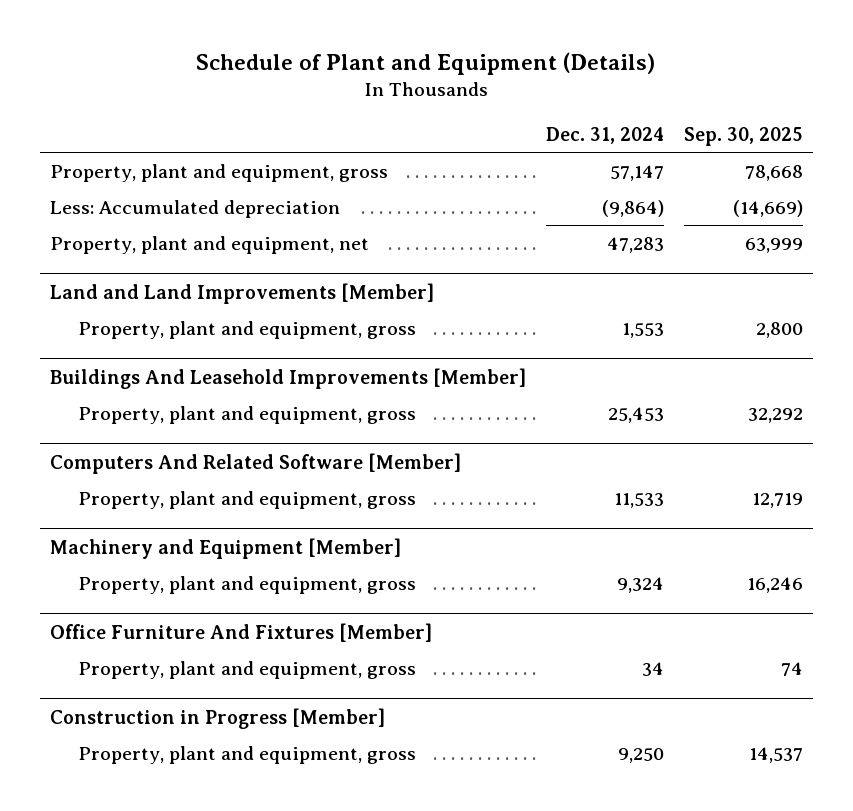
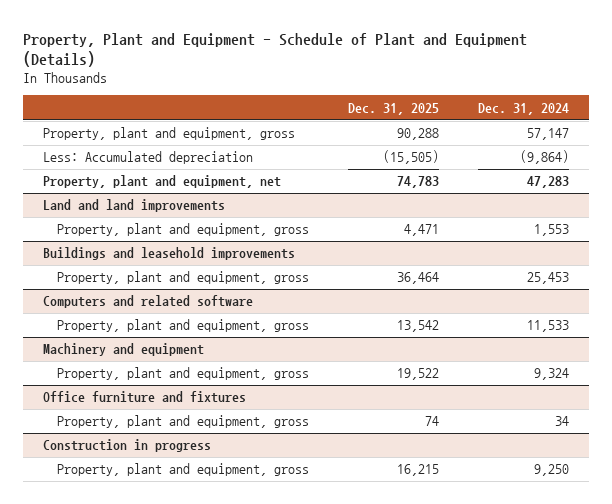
- Schedule of Plant and Equipment (Details)
+ Property, Plant and Equipment - Schedule of Plant and Equipment (Details)
- | Dec. 31, 2024 | Sep. 30, 2025
+ | Dec. 31, 2025 | Dec. 31, 2024
- Land and Land Improvements [Member]
+ Land and land improvements
- Buildings And Leasehold Improvements [Member]
+ Buildings and leasehold improvements
- Computers And Related Software [Member]
+ Computers and related software
- Machinery and Equipment [Member]
+ Machinery and equipment
- Office Furniture And Fixtures [Member]
+ Office furniture and fixtures
- Construction in Progress [Member]
+ Construction in progress

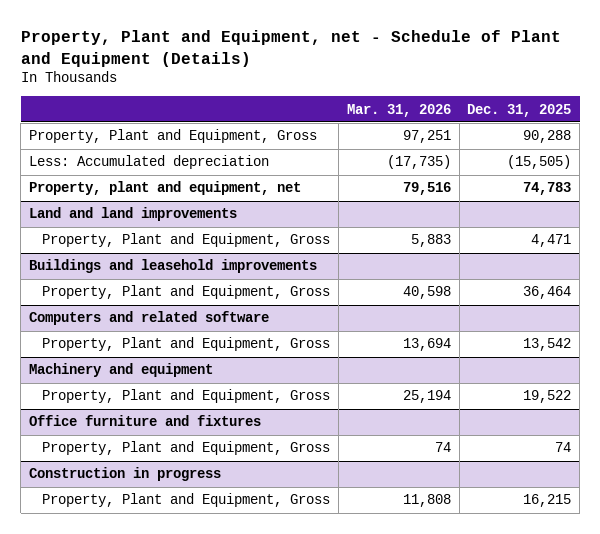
- Property, Plant and Equipment - Schedule of Plant and Equipment (Details)
+ Property, Plant and Equipment, net - Schedule of Plant and Equipment (Details)
- | Dec. 31, 2025 | Dec. 31, 2024
+ | Mar. 31, 2026 | Dec. 31, 2025
- Property, plant and equipment, gross | 90,288 | 57,147
+ Property, Plant and Equipment, Gross | 97,251 | 90,288
@ Land and land improvements
- Property, plant and equipment, gross | 4,471 | 1,553
+ Property, Plant and Equipment, Gross | 5,883 | 4,471
@ Buildings and leasehold improvements
- Property, plant and equipment, gross | 36,464 | 25,453
+ Property, Plant and Equipment, Gross | 40,598 | 36,464
@ Computers and related software
- Property, plant and equipment, gross | 13,542 | 11,533
+ Property, Plant and Equipment, Gross | 13,694 | 13,542
@ Machinery and equipment
- Property, plant and equipment, gross | 19,522 | 9,324
+ Property, Plant and Equipment, Gross | 25,194 | 19,522
@ Office furniture and fixtures
- Property, plant and equipment, gross | 74 | 34
+ Property, Plant and Equipment, Gross | 74 | 74
@ Construction in progress
- Property, plant and equipment, gross | 16,215 | 9,250
+ Property, Plant and Equipment, Gross | 11,808 | 16,215

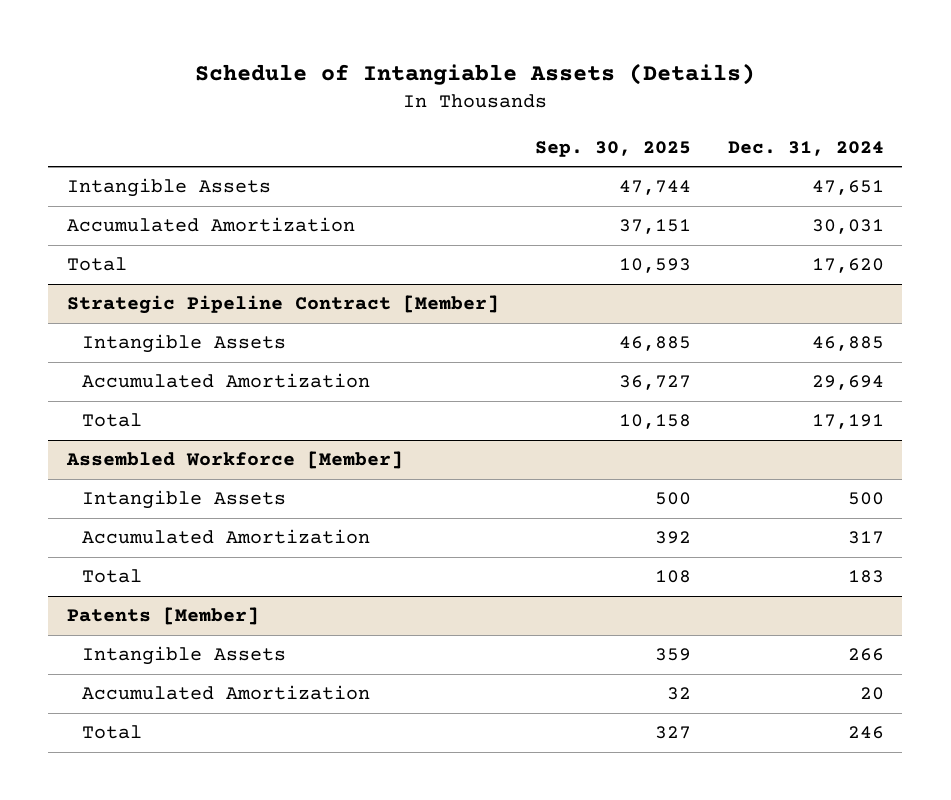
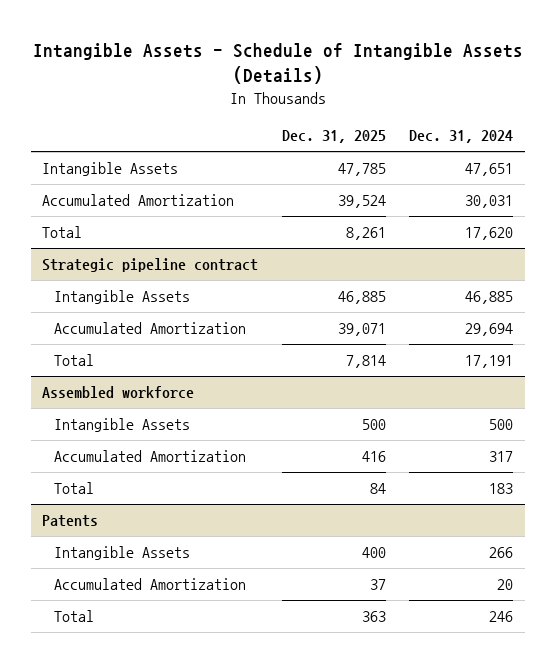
- Schedule of Intangiable Assets (Details)
+ Intangible Assets - Schedule of Intangible Assets (Details)
- | Sep. 30, 2025 | Dec. 31, 2024
+ | Dec. 31, 2025 | Dec. 31, 2024
- Strategic Pipeline Contract [Member]
+ Strategic pipeline contract
- Assembled Workforce [Member]
+ Assembled workforce
- Patents [Member]
+ Patents

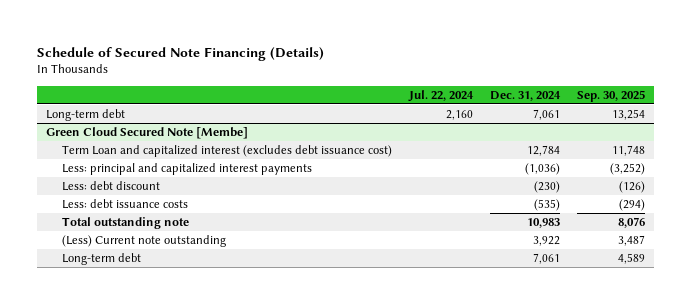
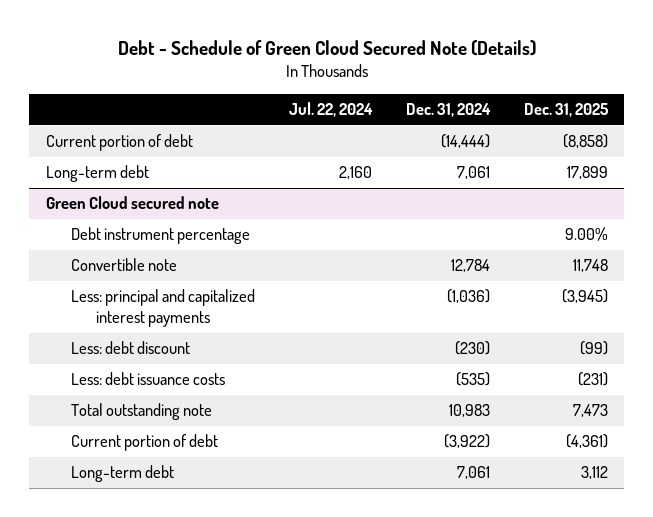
- Schedule of Secured Note Financing (Details)
+ Debt - Schedule of Green Cloud Secured Note (Details)
- | Jul. 22, 2024 | Dec. 31, 2024 | Sep. 30, 2025
+ | Jul. 22, 2024 | Dec. 31, 2024 | Dec. 31, 2025
+ Current portion of debt | | (14,444) | (8,858)
- Green Cloud Secured Note [Membe]
- Term Loan and capitalized interest (excludes debt issuance cost) | | 12,784 | 11,748
+ Green Cloud secured note
+ Debt instrument percentage | | | 9.00%
+ Convertible note | | 12,784 | 11,748
- (Less) Current note outstanding | | 3,922 | 3,487
+ Current portion of debt | | (3,922) | (4,361)

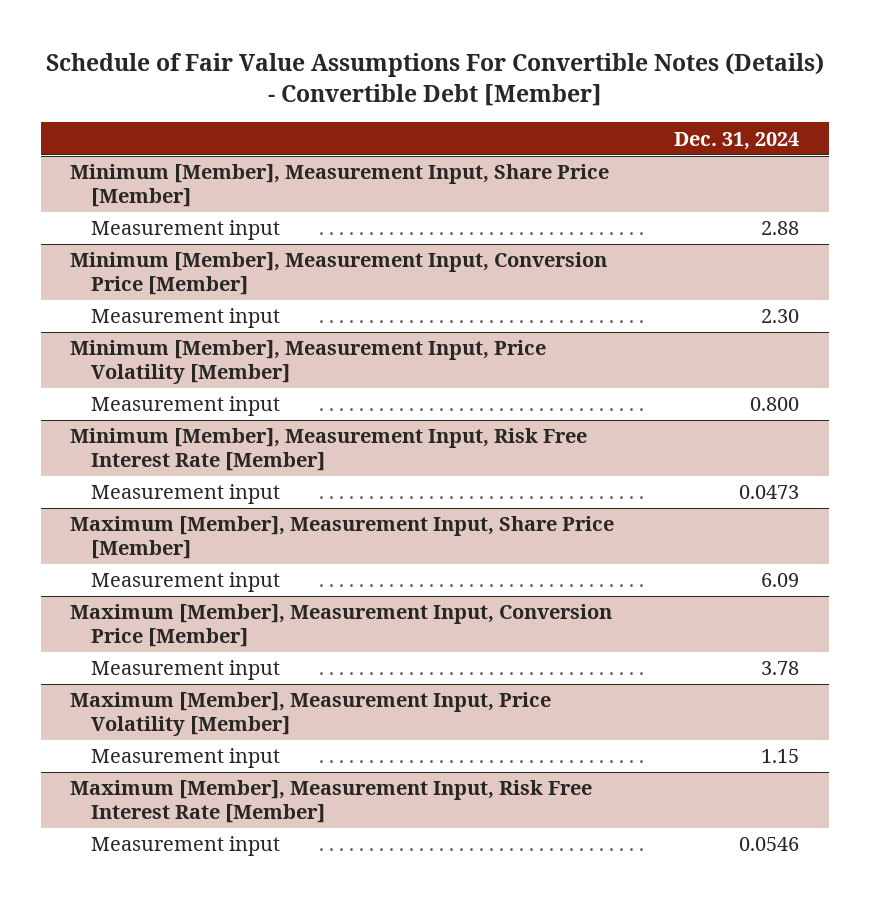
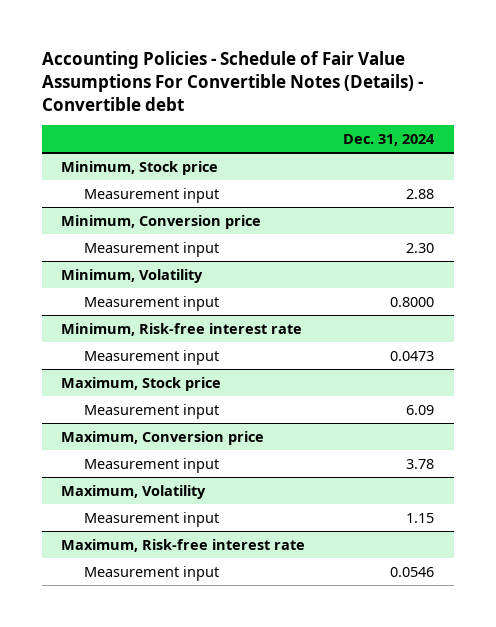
- Schedule of Fair Value Assumptions For Convertible Notes (Details) - Convertible Debt [Member]
+ Accounting Policies - Schedule of Fair Value Assumptions For Convertible Notes (Details) - Convertible debt
- Minimum [Member], Measurement Input, Share Price [Member]
+ Minimum, Stock price
- Minimum [Member], Measurement Input, Conversion Price [Member]
+ Minimum, Conversion price
- Minimum [Member], Measurement Input, Price Volatility [Member]
- Measurement input | 0.800
- Minimum [Member], Measurement Input, Risk Free Interest Rate [Member]
+ Minimum, Volatility
+ Measurement input | 0.8000
+ Minimum, Risk-free interest rate
- Maximum [Member], Measurement Input, Share Price [Member]
+ Maximum, Stock price
- Maximum [Member], Measurement Input, Conversion Price [Member]
+ Maximum, Conversion price
- Maximum [Member], Measurement Input, Price Volatility [Member]
+ Maximum, Volatility
- Maximum [Member], Measurement Input, Risk Free Interest Rate [Member]
+ Maximum, Risk-free interest rate

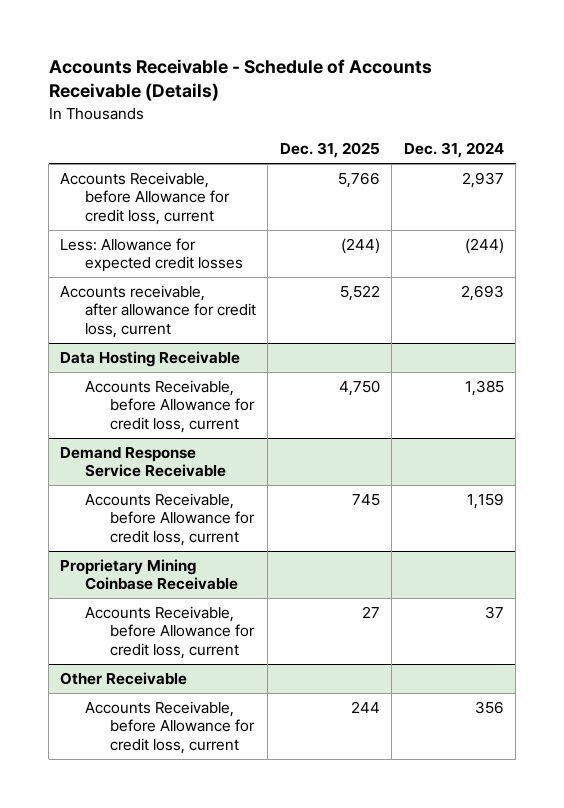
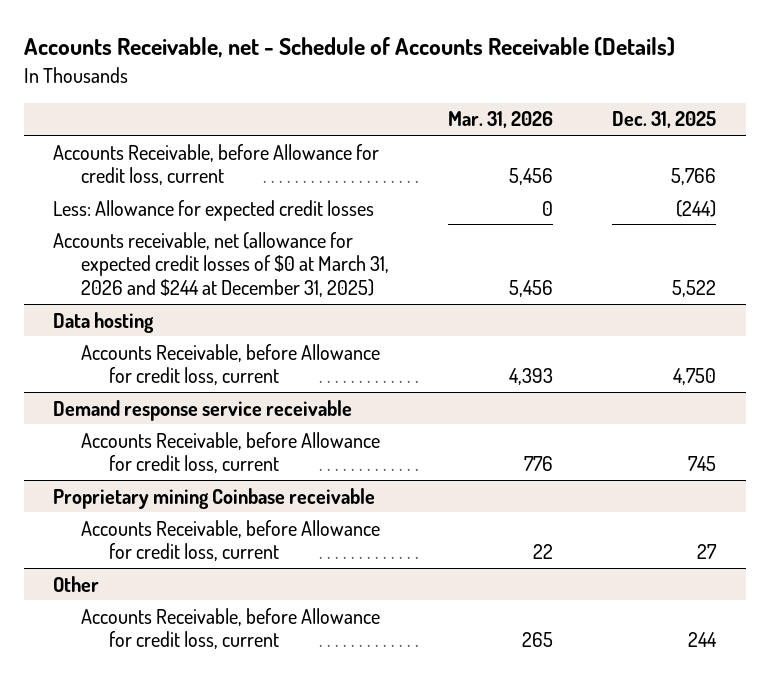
- Accounts Receivable - Schedule of Accounts Receivable (Details)
+ Accounts Receivable, net - Schedule of Accounts Receivable (Details)
- | Dec. 31, 2025 | Dec. 31, 2024
+ | Mar. 31, 2026 | Dec. 31, 2025
- Accounts receivable, after allowance for credit loss, current | 5,522 | 2,693
- Data Hosting Receivable
+ Accounts receivable, net (allowance for expected credit losses of $0 at March 31, 2026 and $244 at December 31, 2025) | 5,456 | 5,522
+ Data hosting
- Demand Response Service Receivable
+ Demand response service receivable
- Proprietary Mining Coinbase Receivable
+ Proprietary mining Coinbase receivable
- Other Receivable
+ Other

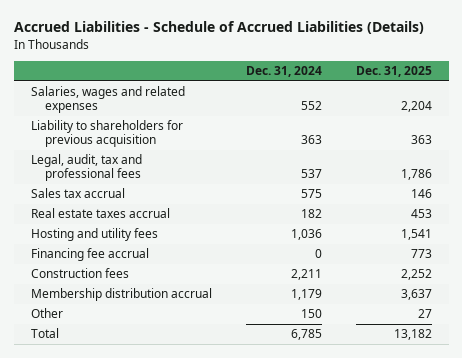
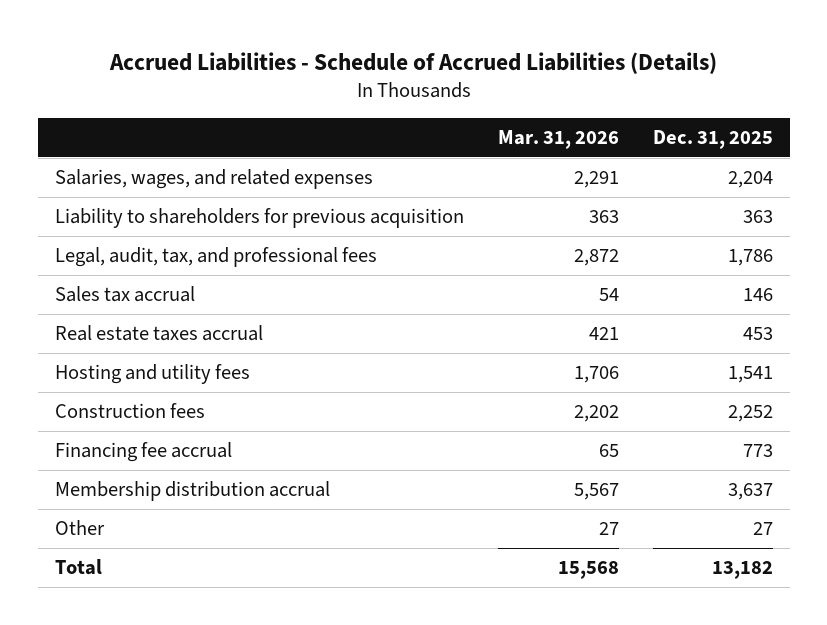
- | Dec. 31, 2024 | Dec. 31, 2025
+ | Mar. 31, 2026 | Dec. 31, 2025
- Salaries, wages and related expenses | 552 | 2,204
+ Salaries, wages, and related expenses | 2,291 | 2,204
- Legal, audit, tax and professional fees | 537 | 1,786
+ Legal, audit, tax, and professional fees | 2,872 | 1,786
moved down: Financing fee accrual | 65 | 773

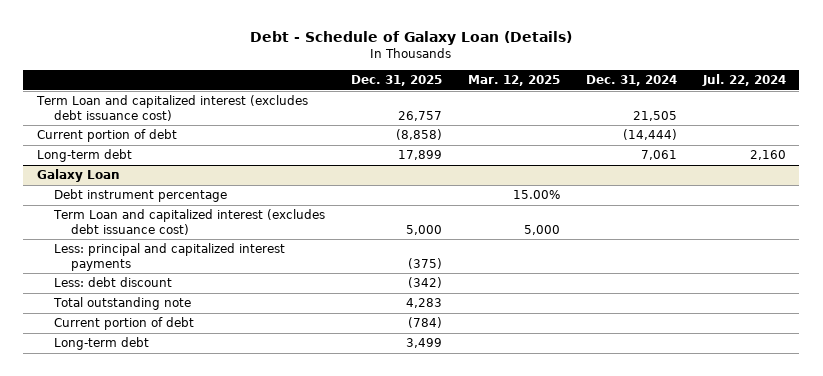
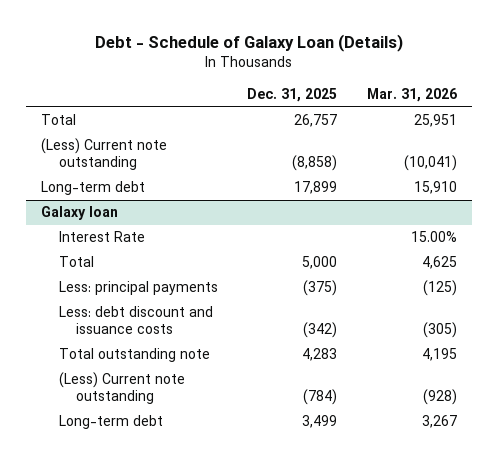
- | Dec. 31, 2025 | Mar. 12, 2025 | Dec. 31, 2024 | Jul. 22, 2024
+ | Dec. 31, 2025 | Mar. 31, 2026
- Term Loan and capitalized interest (excludes debt issuance cost) | 26,757 | | 21,505 |
- Current portion of debt | (8,858) | | (14,444) |
+ Total | 26,757 | 25,951
+ (Less) Current note outstanding | (8,858) | (10,041)
- Galaxy Loan
- Debt instrument percentage | | 15.00% | |
- Term Loan and capitalized interest (excludes debt issuance cost) | 5,000 | 5,000 | |
- Less: principal and capitalized interest payments | (375) | | |
- Less: debt discount | (342) | | |
+ Galaxy loan
+ Interest Rate | | 15.00%
+ Total | 5,000 | 4,625
+ Less: principal payments | (375) | (125)
+ Less: debt discount and issuance costs | (342) | (305)
- Current portion of debt | (784) | | |
+ (Less) Current note outstanding | (784) | (928)

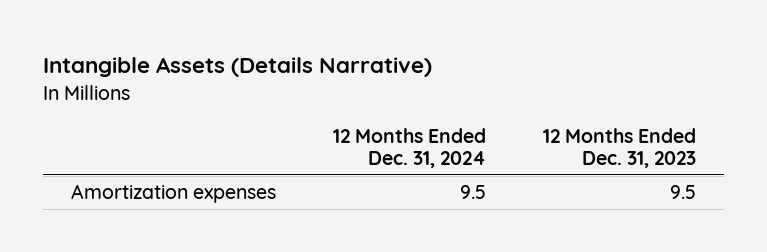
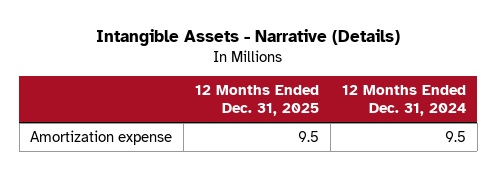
- Intangible Assets (Details Narrative)
+ Intangible Assets - Narrative (Details)
- | 12 Months Ended Dec. 31, 2024 | 12 Months Ended Dec. 31, 2023
+ | 12 Months Ended Dec. 31, 2025 | 12 Months Ended Dec. 31, 2024
- Amortization expenses | 9.5 | 9.5
+ Amortization expense | 9.5 | 9.5

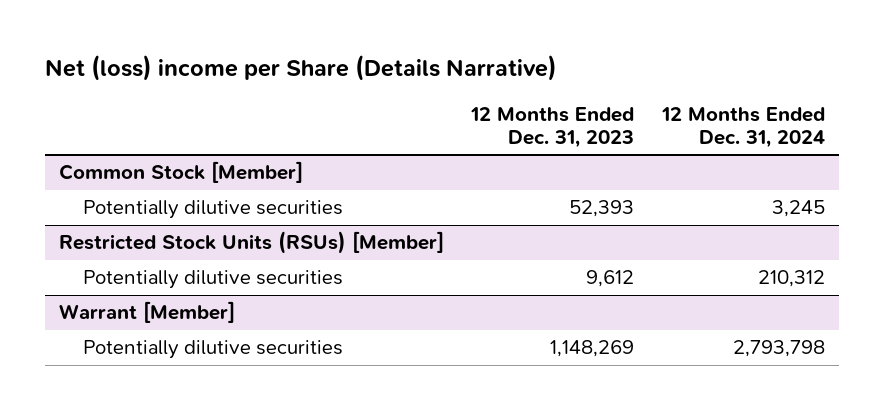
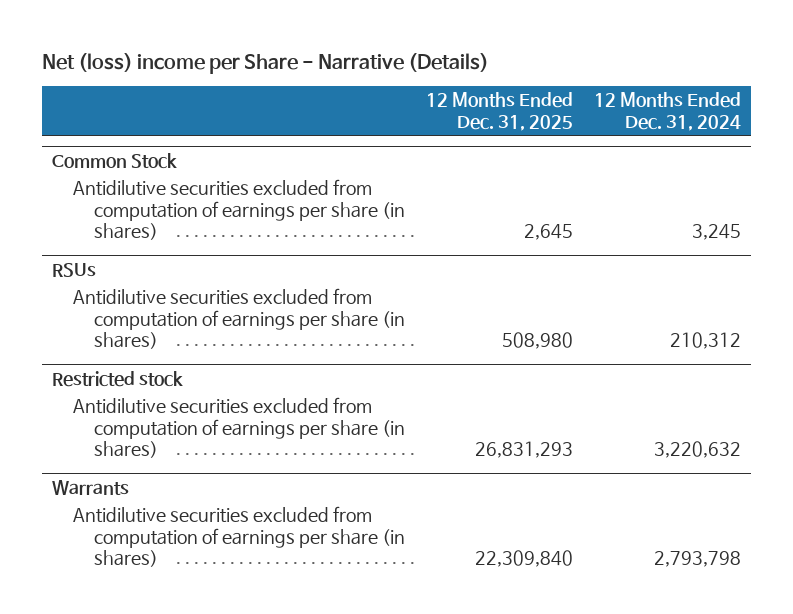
- Net (loss) income per Share (Details Narrative)
+ Net (loss) income per Share - Narrative (Details)
- | 12 Months Ended Dec. 31, 2023 | 12 Months Ended Dec. 31, 2024
+ | 12 Months Ended Dec. 31, 2025 | 12 Months Ended Dec. 31, 2024
- Common Stock [Member]
- Potentially dilutive securities | 52,393 | 3,245
- Restricted Stock Units (RSUs) [Member]
- Potentially dilutive securities | 9,612 | 210,312
- Warrant [Member]
- Potentially dilutive securities | 1,148,269 | 2,793,798
+ Common Stock
+ Antidilutive securities excluded from computation of earnings per share (in shares) | 2,645 | 3,245
+ RSUs
+ Antidilutive securities excluded from computation of earnings per share (in shares) | 508,980 | 210,312
+ Restricted stock
+ Antidilutive securities excluded from computation of earnings per share (in shares) | 26,831,293 | 3,220,632
+ Warrants
+ Antidilutive securities excluded from computation of earnings per share (in shares) | 22,309,840 | 2,793,798

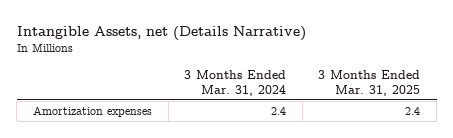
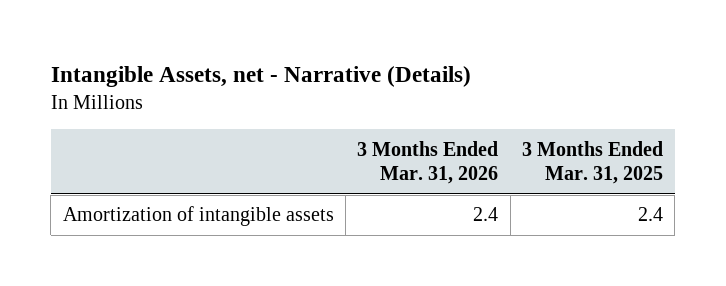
- Intangible Assets, net (Details Narrative)
+ Intangible Assets, net - Narrative (Details)
- | 3 Months Ended Mar. 31, 2024 | 3 Months Ended Mar. 31, 2025
+ | 3 Months Ended Mar. 31, 2026 | 3 Months Ended Mar. 31, 2025
- Amortization expenses | 2.4 | 2.4
+ Amortization of intangible assets | 2.4 | 2.4

